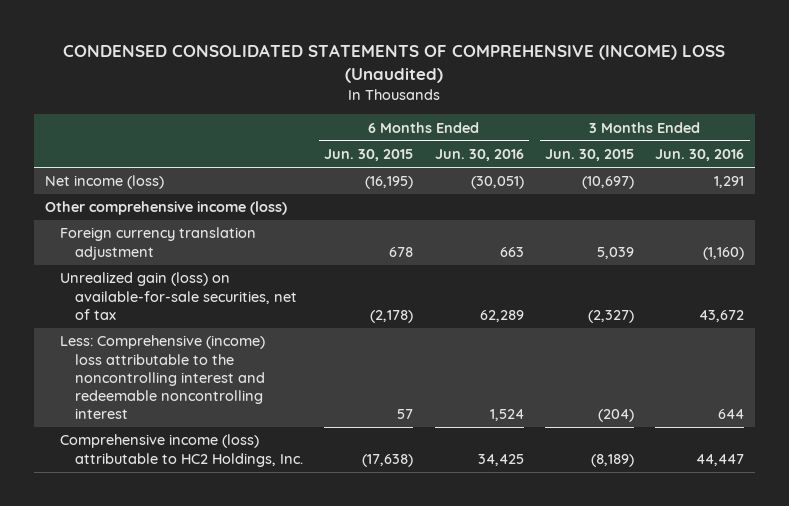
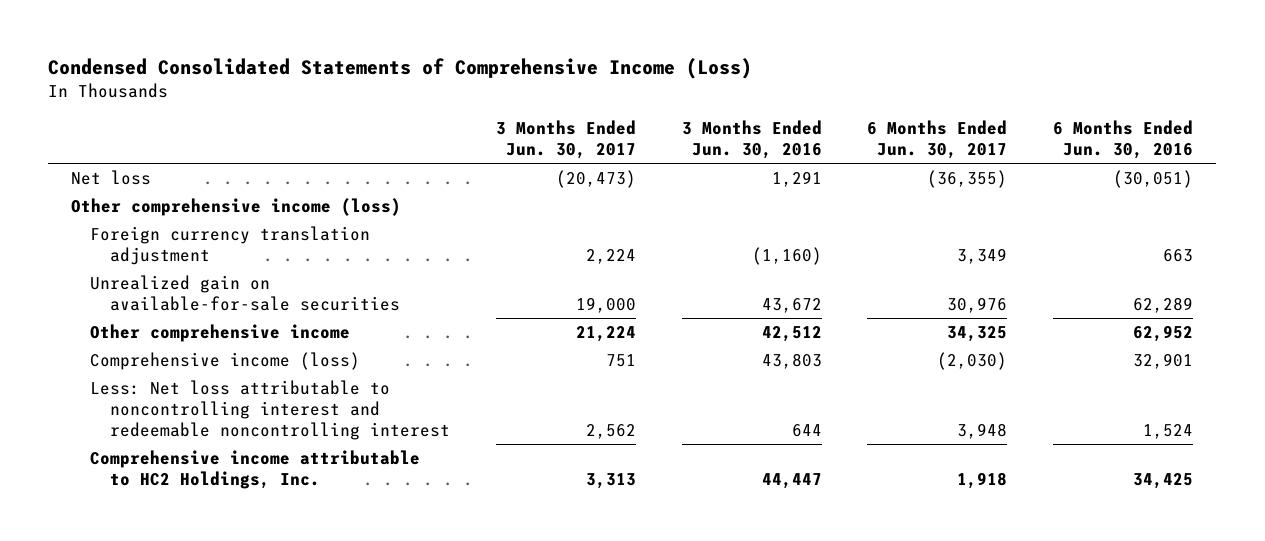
- CONDENSED CONSOLIDATED STATEMENTS OF COMPREHENSIVE (INCOME) LOSS (Unaudited)
+ Condensed Consolidated Statements of Comprehensive Income (Loss)
- | 6 Months Ended Jun. 30, 2015 | 6 Months Ended Jun. 30, 2016 | 3 Months Ended Jun. 30, 2015 | 3 Months Ended Jun. 30, 2016
+ | 3 Months Ended Jun. 30, 2017 | 3 Months Ended Jun. 30, 2016 | 6 Months Ended Jun. 30, 2017 | 6 Months Ended Jun. 30, 2016
- Net income (loss) | (16,195) | (30,051) | (10,697) | 1,291
+ Net loss | (20,473) | 1,291 | (36,355) | (30,051)
- Unrealized gain (loss) on available-for-sale securities, net of tax | (2,178) | 62,289 | (2,327) | 43,672
- Less: Comprehensive (income) loss attributable to the noncontrolling interest and redeemable noncontrolling interest | 57 | 1,524 | (204) | 644
- Comprehensive income (loss) attributable to HC2 Holdings, Inc. | (17,638) | 34,425 | (8,189) | 44,447
+ Unrealized gain on available-for-sale securities | 19,000 | 43,672 | 30,976 | 62,289
+ Other comprehensive income | 21,224 | 42,512 | 34,325 | 62,952
+ Comprehensive income (loss) | 751 | 43,803 | (2,030) | 32,901
+ Less: Net loss attributable to noncontrolling interest and redeemable noncontrolling interest | 2,562 | 644 | 3,948 | 1,524
+ Comprehensive income attributable to HC2 Holdings, Inc. | 3,313 | 44,447 | 1,918 | 34,425

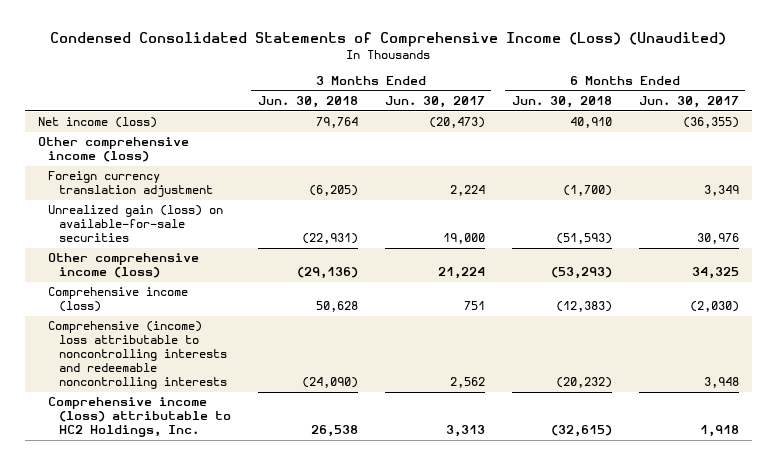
- Condensed Consolidated Statements of Comprehensive Income (Loss)
+ Condensed Consolidated Statements of Comprehensive Income (Loss) (Unaudited)
- | 3 Months Ended Jun. 30, 2017 | 3 Months Ended Jun. 30, 2016 | 6 Months Ended Jun. 30, 2017 | 6 Months Ended Jun. 30, 2016
+ | 3 Months Ended Jun. 30, 2018 | 3 Months Ended Jun. 30, 2017 | 6 Months Ended Jun. 30, 2018 | 6 Months Ended Jun. 30, 2017
- Net loss | (20,473) | 1,291 | (36,355) | (30,051)
+ Net income (loss) | 79,764 | (20,473) | 40,910 | (36,355)
- Unrealized gain on available-for-sale securities | 19,000 | 43,672 | 30,976 | 62,289
- Other comprehensive income | 21,224 | 42,512 | 34,325 | 62,952
+ Unrealized gain (loss) on available-for-sale securities | (22,931) | 19,000 | (51,593) | 30,976
+ Other comprehensive income (loss) | (29,136) | 21,224 | (53,293) | 34,325
- Less: Net loss attributable to noncontrolling interest and redeemable noncontrolling interest | 2,562 | 644 | 3,948 | 1,524
- Comprehensive income attributable to HC2 Holdings, Inc. | 3,313 | 44,447 | 1,918 | 34,425
+ Comprehensive (income) loss attributable to noncontrolling interests and redeemable noncontrolling interests | (24,090) | 2,562 | (20,232) | 3,948
+ Comprehensive income (loss) attributable to HC2 Holdings, Inc. | 26,538 | 3,313 | (32,615) | 1,918

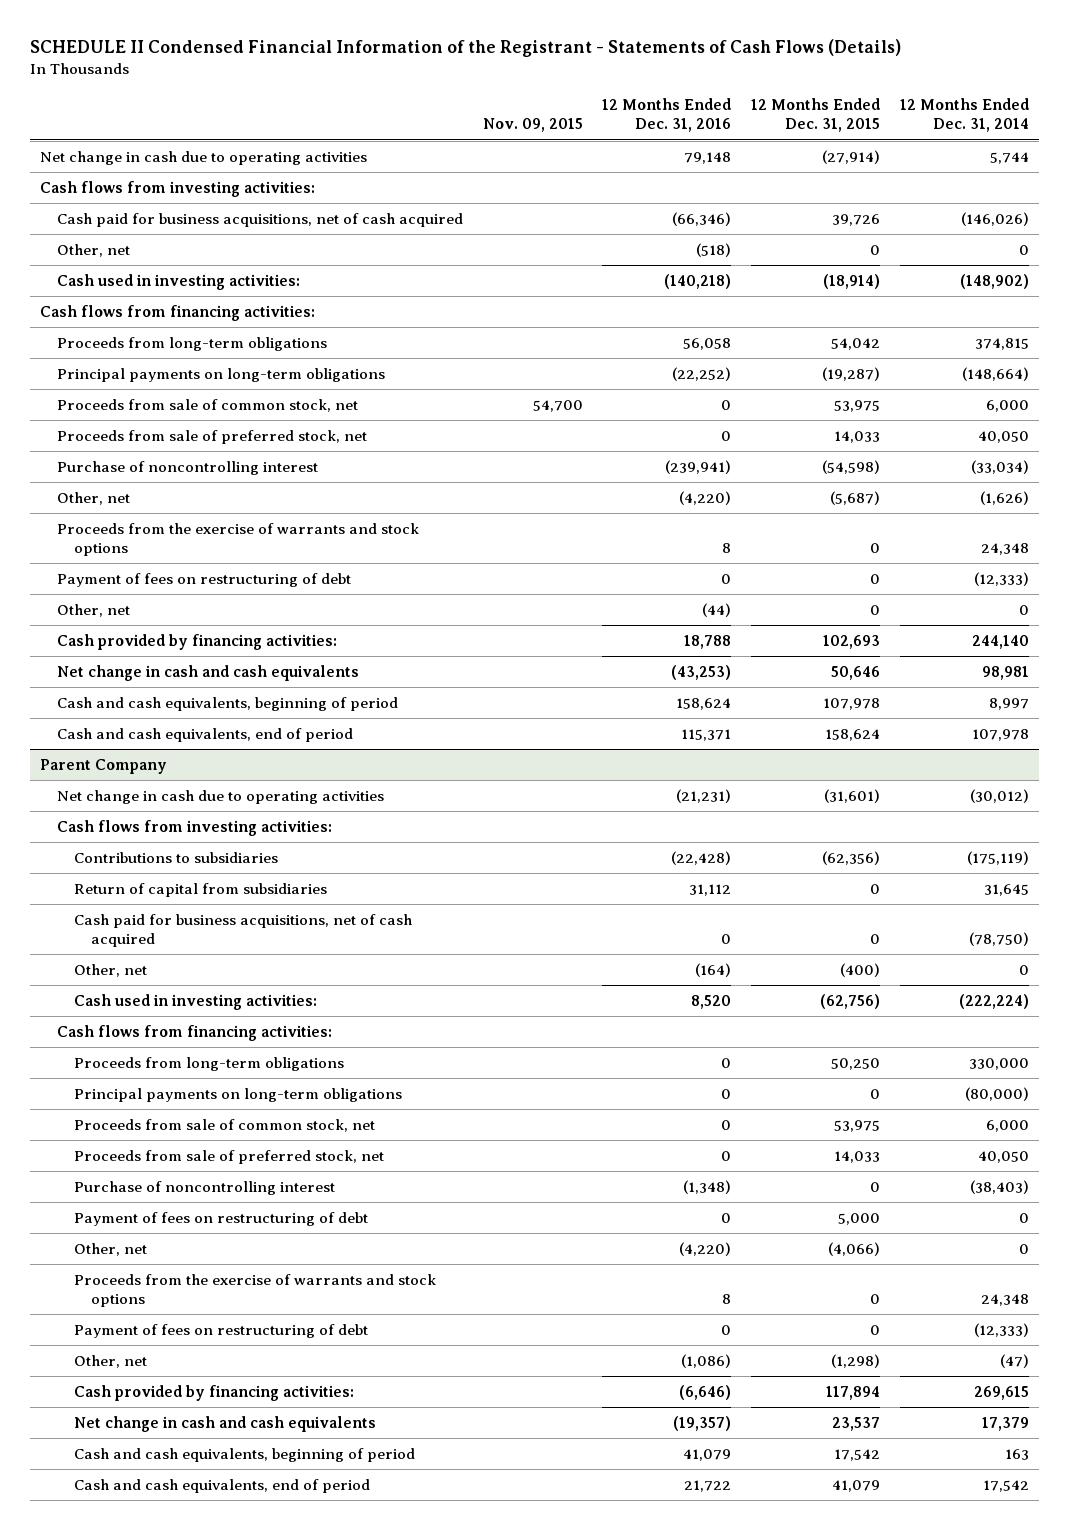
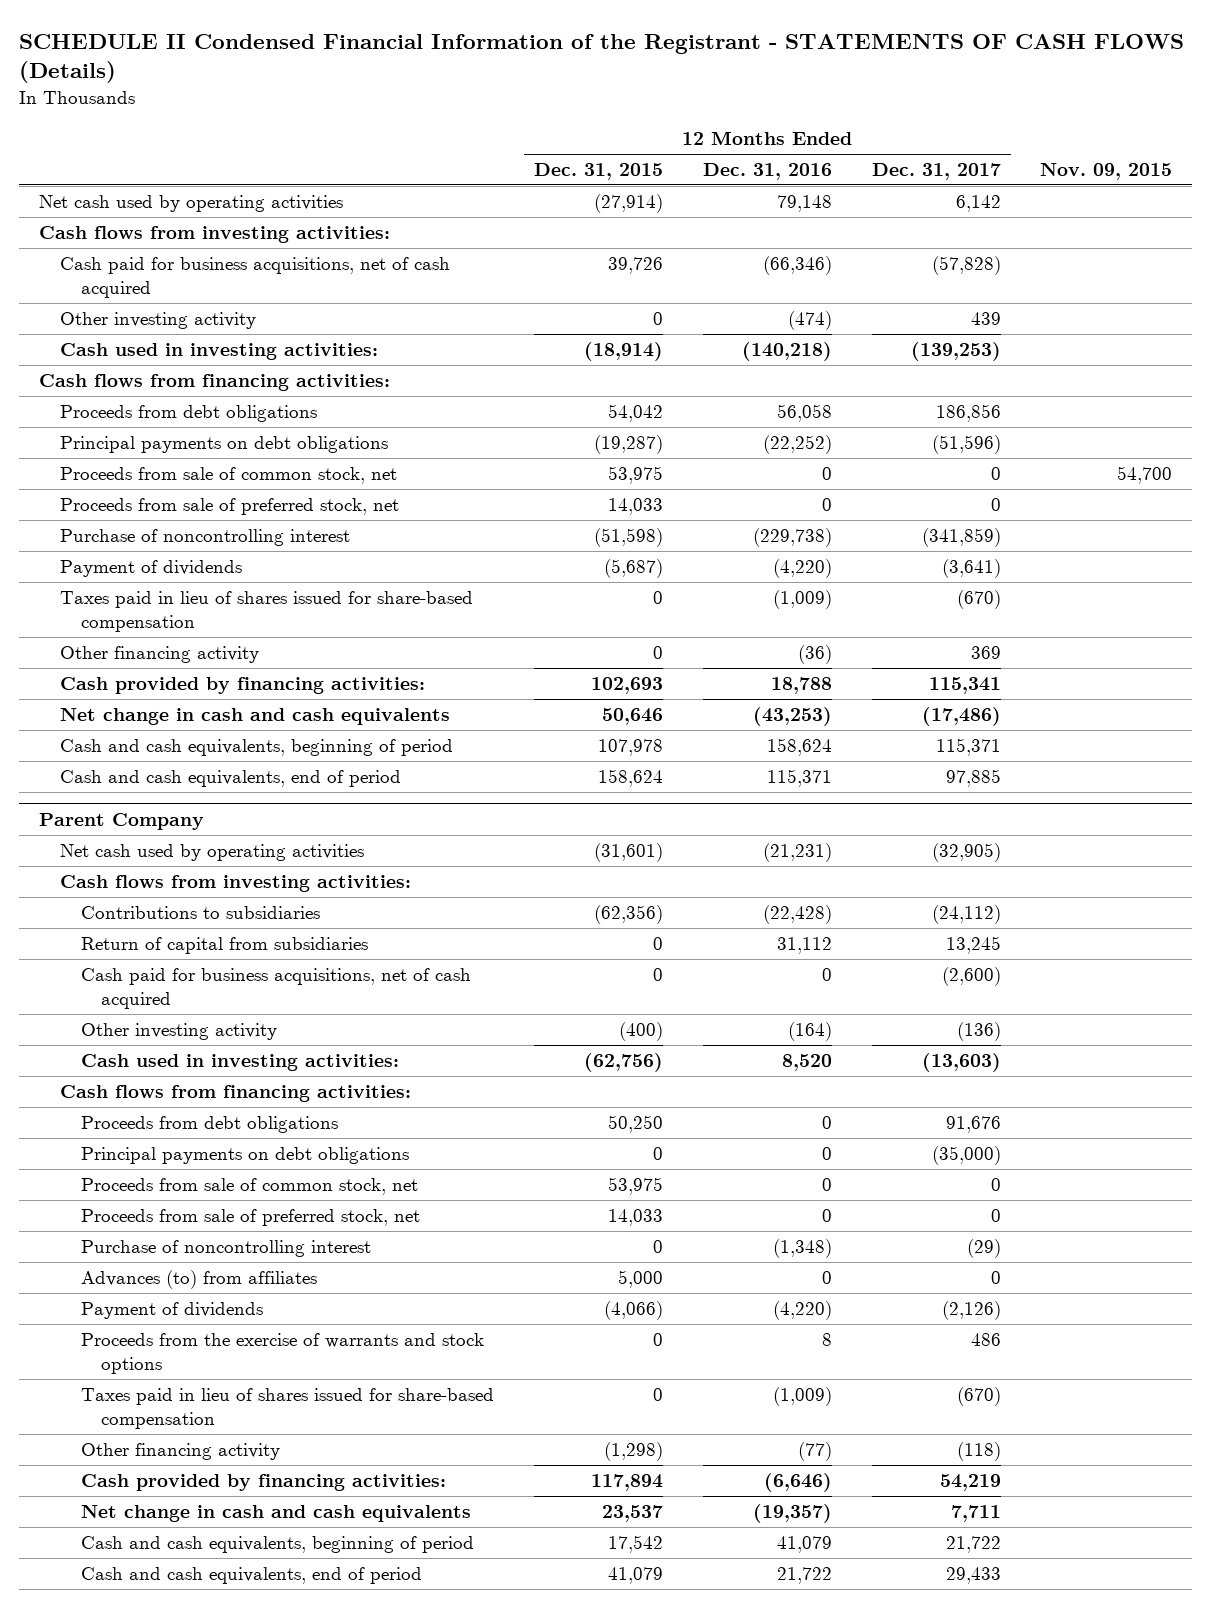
- SCHEDULE II Condensed Financial Information of the Registrant - Statements of Cash Flows (Details)
+ SCHEDULE II Condensed Financial Information of the Registrant - STATEMENTS OF CASH FLOWS (Details)
- | Nov. 09, 2015 | 12 Months Ended Dec. 31, 2016 | 12 Months Ended Dec. 31, 2015 | 12 Months Ended Dec. 31, 2014
+ | 12 Months Ended Dec. 31, 2015 | 12 Months Ended Dec. 31, 2016 | 12 Months Ended Dec. 31, 2017 | Nov. 09, 2015
- Net change in cash due to operating activities | | 79,148 | (27,914) | 5,744
+ Net cash used by operating activities | (27,914) | 79,148 | 6,142 |
- Other, net | | (518) | 0 | 0
+ Other investing activity | 0 | (474) | 439 |
- Proceeds from long-term obligations | | 56,058 | 54,042 | 374,815
- Principal payments on long-term obligations | | (22,252) | (19,287) | (148,664)
+ Proceeds from debt obligations | 54,042 | 56,058 | 186,856 |
+ Principal payments on debt obligations | (19,287) | (22,252) | (51,596) |
- Purchase of noncontrolling interest | | (239,941) | (54,598) | (33,034)
- Other, net | | (4,220) | (5,687) | (1,626)
- Proceeds from the exercise of warrants and stock options | | 8 | 0 | 24,348
- Payment of fees on restructuring of debt | | 0 | 0 | (12,333)
- Other, net | | (44) | 0 | 0
+ Purchase of noncontrolling interest | (51,598) | (229,738) | (341,859) |
+ Payment of dividends | (5,687) | (4,220) | (3,641) |
+ Taxes paid in lieu of shares issued for share-based compensation | 0 | (1,009) | (670) |
+ Other financing activity | 0 | (36) | 369 |
@ Parent Company
- Net change in cash due to operating activities | | (21,231) | (31,601) | (30,012)
+ Net cash used by operating activities | (31,601) | (21,231) | (32,905) |
- Other, net | | (164) | (400) | 0
+ Other investing activity | (400) | (164) | (136) |
- Proceeds from long-term obligations | | 0 | 50,250 | 330,000
- Principal payments on long-term obligations | | 0 | 0 | (80,000)
+ Proceeds from debt obligations | 50,250 | 0 | 91,676 |
+ Principal payments on debt obligations | 0 | 0 | (35,000) |
- Payment of fees on restructuring of debt | | 0 | 5,000 | 0
- Other, net | | (4,220) | (4,066) | 0
+ Advances (to) from affiliates | 5,000 | 0 | 0 |
+ Payment of dividends | (4,066) | (4,220) | (2,126) |
- Payment of fees on restructuring of debt | | 0 | 0 | (12,333)
- Other, net | | (1,086) | (1,298) | (47)
+ Taxes paid in lieu of shares issued for share-based compensation | 0 | (1,009) | (670) |
+ Other financing activity | (1,298) | (77) | (118) |

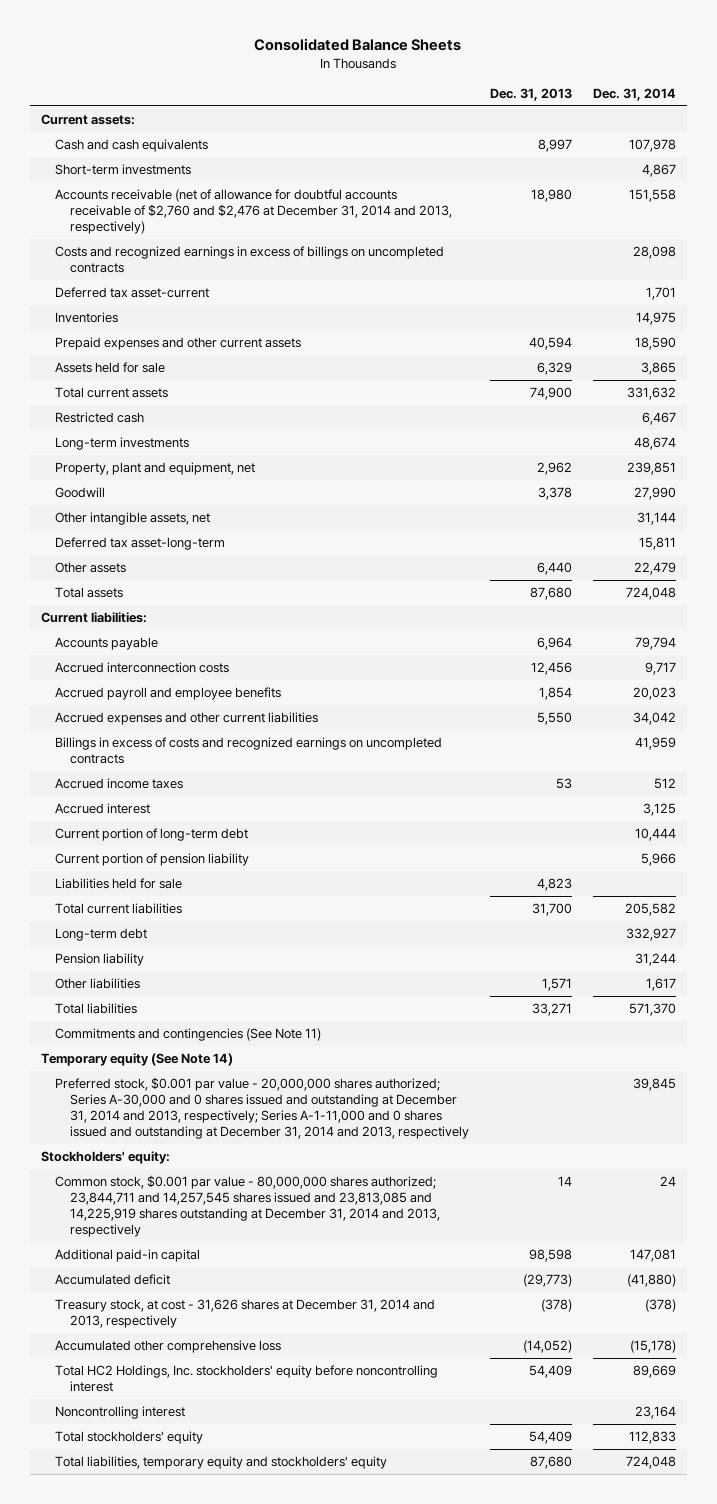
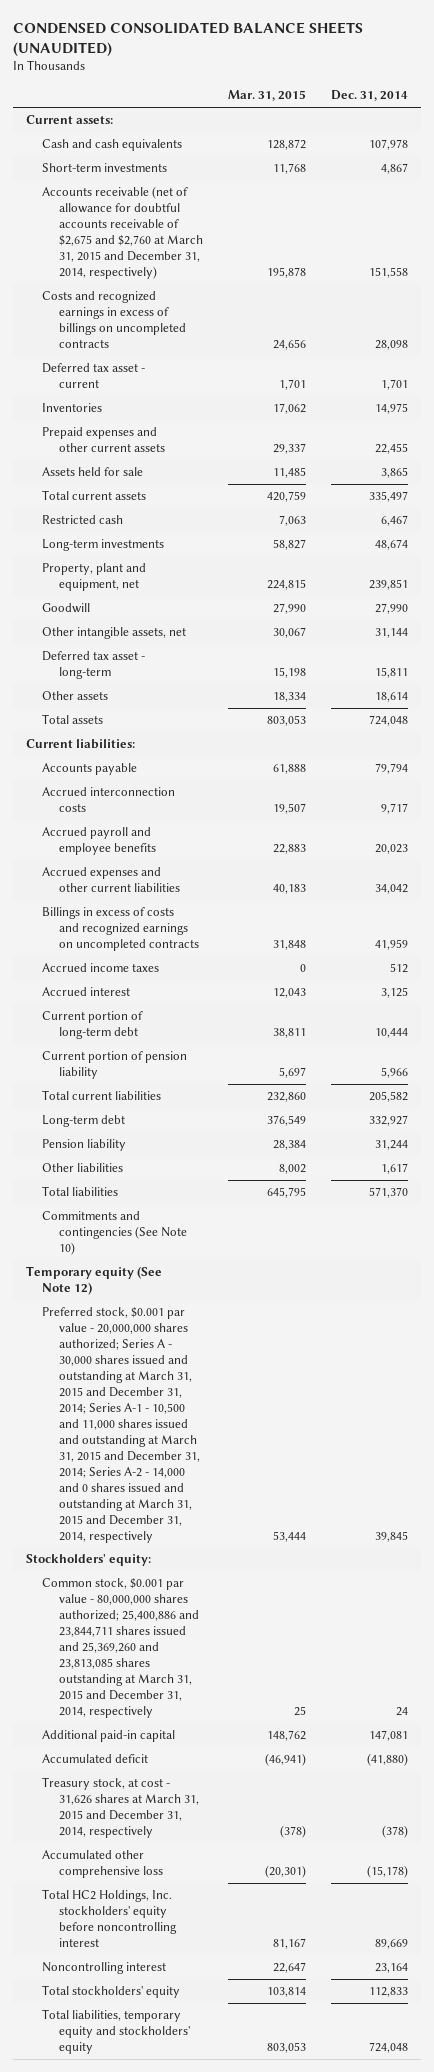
- Consolidated Balance Sheets
+ CONDENSED CONSOLIDATED BALANCE SHEETS (UNAUDITED)
- | Dec. 31, 2013 | Dec. 31, 2014
+ | Mar. 31, 2015 | Dec. 31, 2014
- Accounts receivable (net of allowance for doubtful accounts receivable of $2,760 and $2,476 at December 31, 2014 and 2013, respectively) | 18,980 | 151,558
+ Accounts receivable (net of allowance for doubtful accounts receivable of $2,675 and $2,760 at March 31, 2015 and December 31, 2014, respectively) | 195,878 | 151,558
- Deferred tax asset-current | | 1,701
+ Deferred tax asset - current | 1,701 | 1,701
- Prepaid expenses and other current assets | 40,594 | 18,590
+ Prepaid expenses and other current assets | 29,337 | 22,455
- Total current assets | 74,900 | 331,632
+ Total current assets | 420,759 | 335,497
- Deferred tax asset-long-term | | 15,811
- Other assets | 6,440 | 22,479
+ Deferred tax asset - long-term | 15,198 | 15,811
+ Other assets | 18,334 | 18,614
- Liabilities held for sale | 4,823 |
- Commitments and contingencies (See Note 11)
- Temporary equity (See Note 14)
- Preferred stock, $0.001 par value - 20,000,000 shares authorized; Series A-30,000 and 0 shares issued and outstanding at December 31, 2014 and 2013, respectively; Series A-1-11,000 and 0 shares issued and outstanding at December 31, 2014 and 2013, respectively | | 39,845
+ Commitments and contingencies (See Note 10)
+ Temporary equity (See Note 12)
+ Preferred stock, $0.001 par value - 20,000,000 shares authorized; Series A - 30,000 shares issued and outstanding at March 31, 2015 and December 31, 2014; Series A-1 - 10,500 and 11,000 shares issued and outstanding at March 31, 2015 and December 31, 2014; Series A-2 - 14,000 and 0 shares issued and outstanding at March 31, 2015 and December 31, 2014, respectively | 53,444 | 39,845
- Common stock, $0.001 par value - 80,000,000 shares authorized; 23,844,711 and 14,257,545 shares issued and 23,813,085 and 14,225,919 shares outstanding at December 31, 2014 and 2013, respectively | 14 | 24
+ Common stock, $0.001 par value - 80,000,000 shares authorized; 25,400,886 and 23,844,711 shares issued and 25,369,260 and 23,813,085 shares outstanding at March 31, 2015 and December 31, 2014, respectively | 25 | 24
- Treasury stock, at cost - 31,626 shares at December 31, 2014 and 2013, respectively | (378) | (378)
+ Treasury stock, at cost - 31,626 shares at March 31, 2015 and December 31, 2014, respectively | (378) | (378)

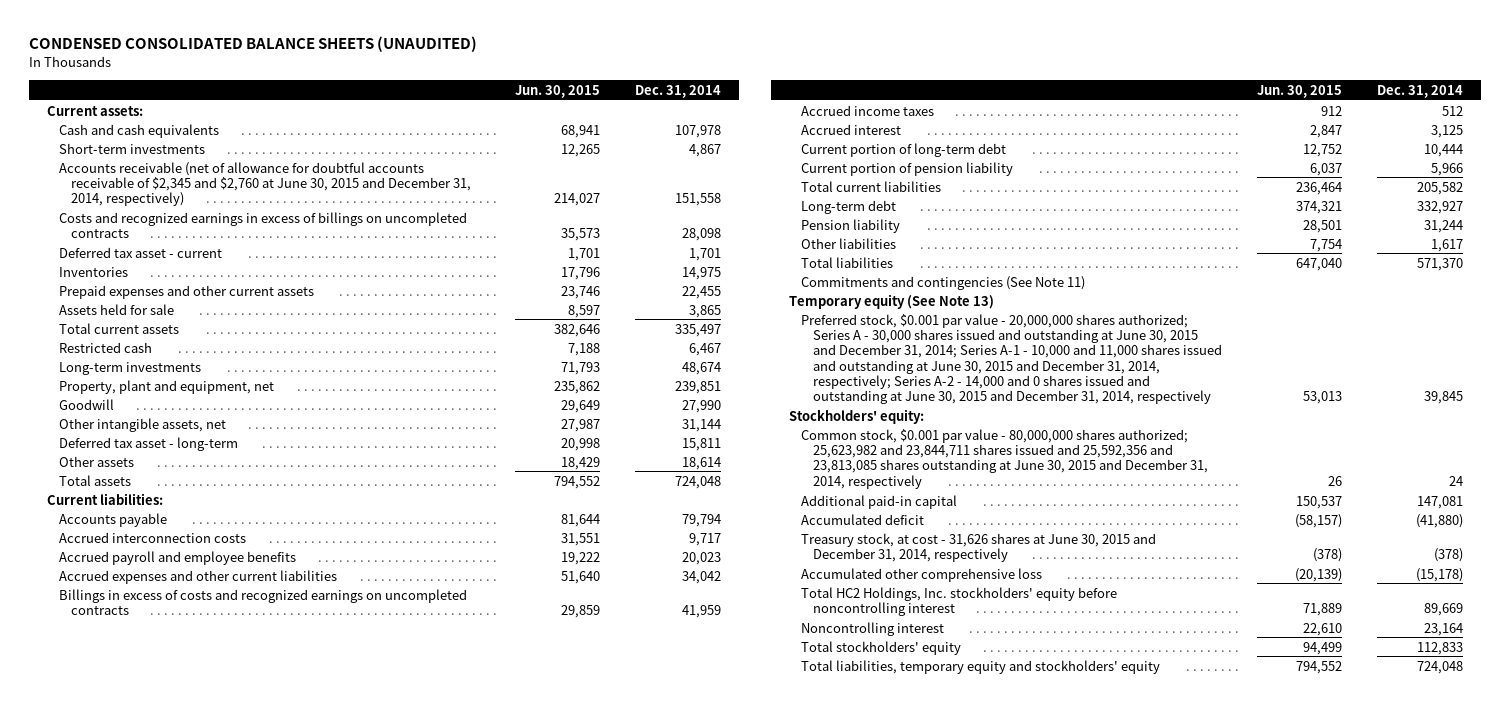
- | Mar. 31, 2015 | Dec. 31, 2014
+ | Jun. 30, 2015 | Dec. 31, 2014
- Accounts receivable (net of allowance for doubtful accounts receivable of $2,675 and $2,760 at March 31, 2015 and December 31, 2014, respectively) | 195,878 | 151,558
+ Accounts receivable (net of allowance for doubtful accounts receivable of $2,345 and $2,760 at June 30, 2015 and December 31, 2014, respectively) | 214,027 | 151,558
- Commitments and contingencies (See Note 10)
- Temporary equity (See Note 12)
- Preferred stock, $0.001 par value - 20,000,000 shares authorized; Series A - 30,000 shares issued and outstanding at March 31, 2015 and December 31, 2014; Series A-1 - 10,500 and 11,000 shares issued and outstanding at March 31, 2015 and December 31, 2014; Series A-2 - 14,000 and 0 shares issued and outstanding at March 31, 2015 and December 31, 2014, respectively | 53,444 | 39,845
+ Commitments and contingencies (See Note 11)
+ Temporary equity (See Note 13)
+ Preferred stock, $0.001 par value - 20,000,000 shares authorized; Series A - 30,000 shares issued and outstanding at June 30, 2015 and December 31, 2014; Series A-1 - 10,000 and 11,000 shares issued and outstanding at June 30, 2015 and December 31, 2014, respectively; Series A-2 - 14,000 and 0 shares issued and outstanding at June 30, 2015 and December 31, 2014, respectively | 53,013 | 39,845
- Common stock, $0.001 par value - 80,000,000 shares authorized; 25,400,886 and 23,844,711 shares issued and 25,369,260 and 23,813,085 shares outstanding at March 31, 2015 and December 31, 2014, respectively | 25 | 24
+ Common stock, $0.001 par value - 80,000,000 shares authorized; 25,623,982 and 23,844,711 shares issued and 25,592,356 and 23,813,085 shares outstanding at June 30, 2015 and December 31, 2014, respectively | 26 | 24
- Treasury stock, at cost - 31,626 shares at March 31, 2015 and December 31, 2014, respectively | (378) | (378)
+ Treasury stock, at cost - 31,626 shares at June 30, 2015 and December 31, 2014, respectively | (378) | (378)

